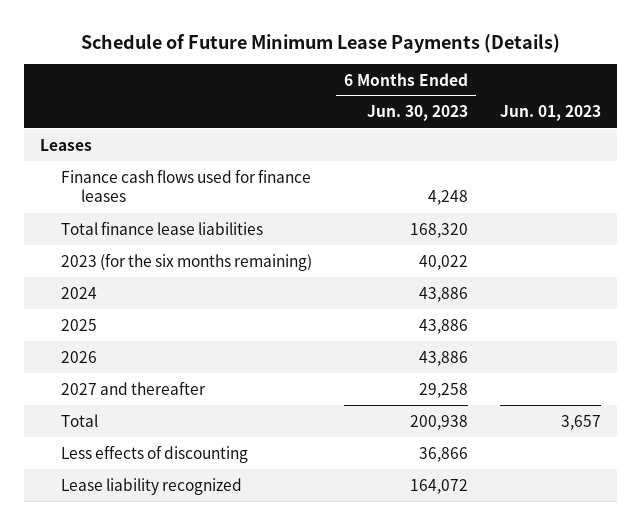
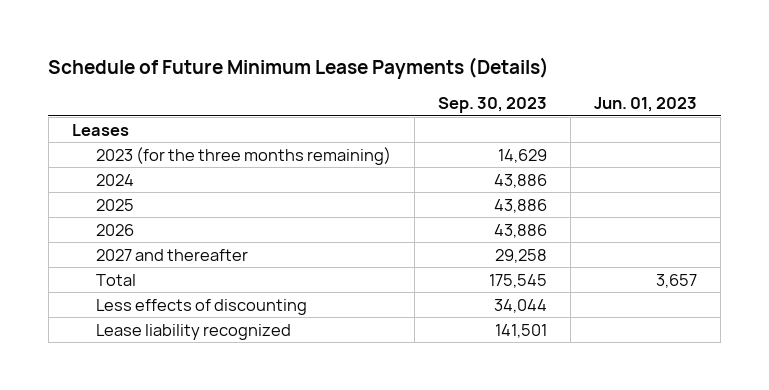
- | 6 Months Ended Jun. 30, 2023 | Jun. 01, 2023
+ | Sep. 30, 2023 | Jun. 01, 2023
- Finance cash flows used for finance leases | 4,248 |
- Total finance lease liabilities | 168,320 |
- 2023 (for the six months remaining) | 40,022 |
+ 2023 (for the three months remaining) | 14,629 |

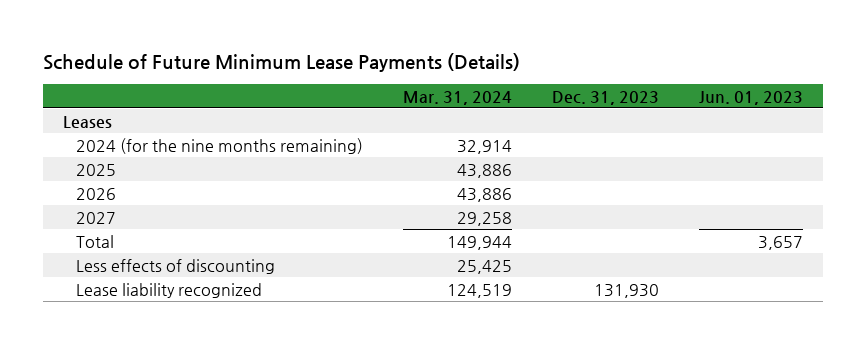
- | Sep. 30, 2023 | Jun. 01, 2023
+ | Mar. 31, 2024 | Dec. 31, 2023 | Jun. 01, 2023
- 2023 (for the three months remaining) | 14,629 |
- 2024 | 43,886 |
+ 2024 (for the nine months remaining) | 32,914 | |
- 2027 and thereafter | 29,258 |
+ 2027 | 29,258 | |

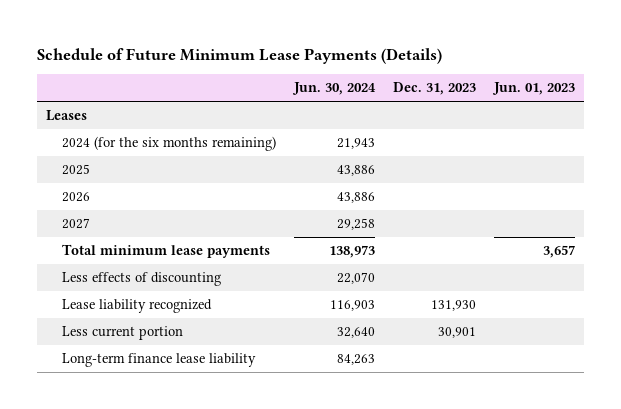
- | Mar. 31, 2024 | Dec. 31, 2023 | Jun. 01, 2023
+ | Jun. 30, 2024 | Dec. 31, 2023 | Jun. 01, 2023
- 2024 (for the nine months remaining) | 32,914 | |
+ 2024 (for the six months remaining) | 21,943 | |
- Total | 149,944 | | 3,657
+ Total minimum lease payments | 138,973 | | 3,657
+ Less current portion | 32,640 | 30,901 |
+ Long-term finance lease liability | 84,263 | |

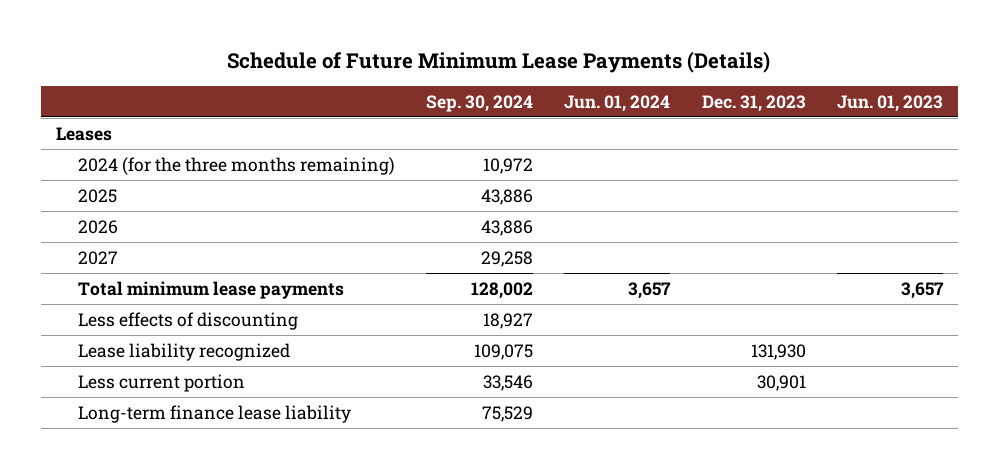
- | Jun. 30, 2024 | Dec. 31, 2023 | Jun. 01, 2023
+ | Sep. 30, 2024 | Jun. 01, 2024 | Dec. 31, 2023 | Jun. 01, 2023
- 2024 (for the six months remaining) | 21,943 | |
+ 2024 (for the three months remaining) | 10,972 | | |

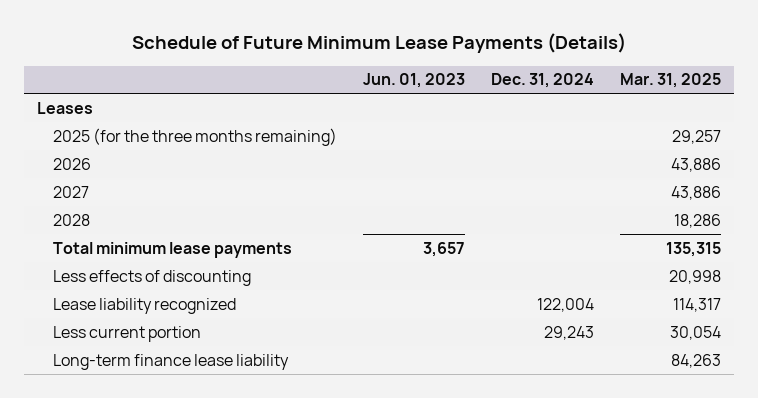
- | Sep. 30, 2024 | Jun. 01, 2024 | Dec. 31, 2023 | Jun. 01, 2023
+ | Jun. 01, 2023 | Dec. 31, 2024 | Mar. 31, 2025
- 2024 (for the three months remaining) | 10,972 | | |
- 2025 | 43,886 | | |
+ 2025 (for the three months remaining) | | | 29,257
+ 2028 | | | 18,286

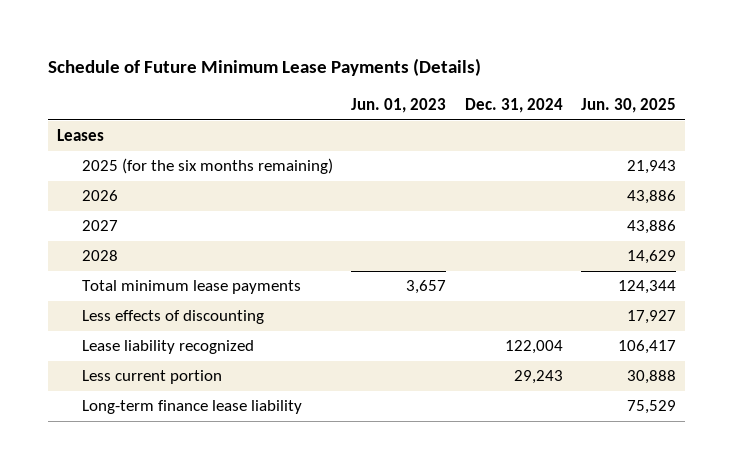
- | Jun. 01, 2023 | Dec. 31, 2024 | Mar. 31, 2025
+ | Jun. 01, 2023 | Dec. 31, 2024 | Jun. 30, 2025
- 2025 (for the three months remaining) | | | 29,257
+ 2025 (for the six months remaining) | | | 21,943

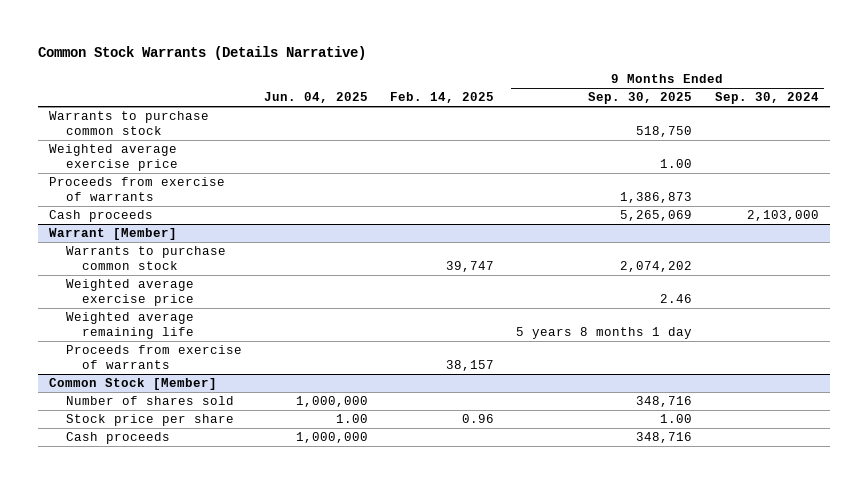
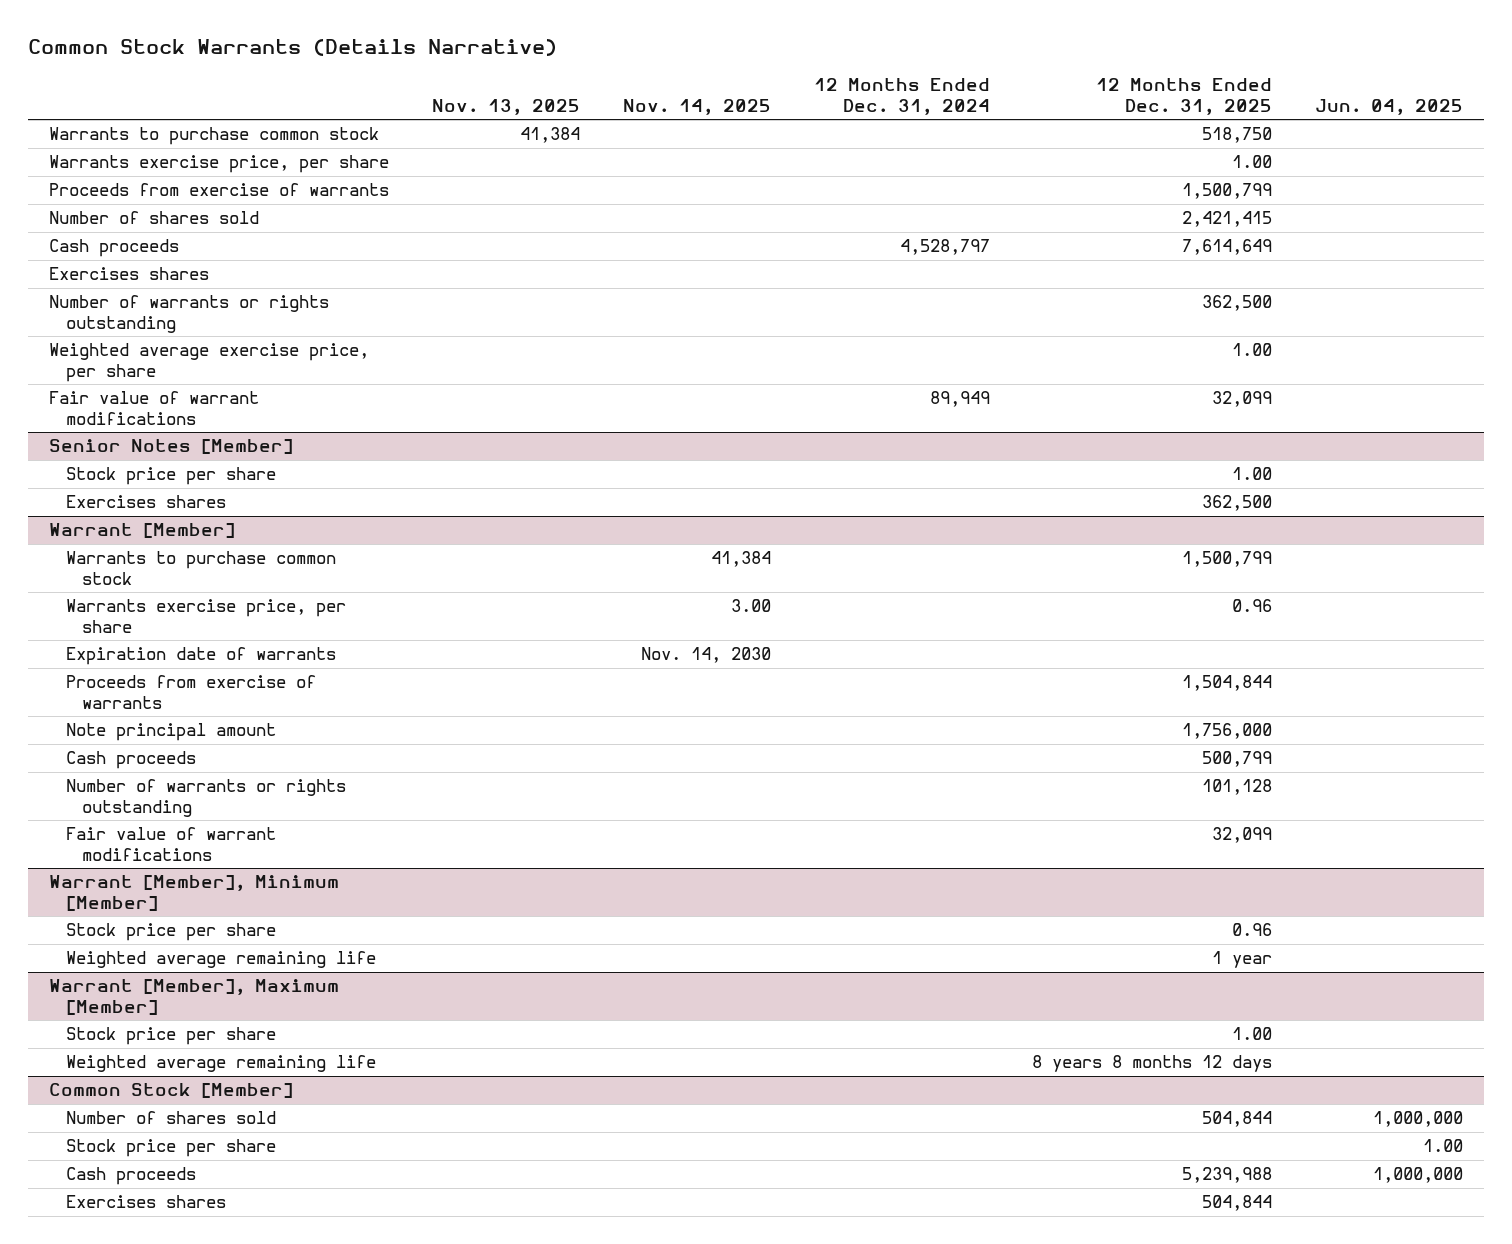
- | Jun. 04, 2025 | Feb. 14, 2025 | 9 Months Ended Sep. 30, 2025 | 9 Months Ended Sep. 30, 2024
+ | Nov. 13, 2025 | Nov. 14, 2025 | 12 Months Ended Dec. 31, 2024 | 12 Months Ended Dec. 31, 2025 | Jun. 04, 2025
- Weighted average exercise price | | | 1.00 |
+ Warrants exercise price, per share | | | | 1.00 |
+ Number of shares sold | | | | 2,421,415 |
+ Exercises shares
+ Number of warrants or rights outstanding | | | | 362,500 |
+ Weighted average exercise price, per share | | | | 1.00 |
+ Fair value of warrant modifications | | | 89,949 | 32,099 |
+ Senior Notes [Member]
+ Stock price per share | | | | 1.00 |
+ Exercises shares | | | | 362,500 |
@ Warrant [Member]
- Weighted average exercise price | | | 2.46 |
- Weighted average remaining life | | | 5 years 8 months 1 day |
+ Warrants exercise price, per share | | 3.00 | | 0.96 |
+ Expiration date of warrants | | Nov. 14, 2030 | | |
+ Note principal amount | | | | 1,756,000 |
+ Cash proceeds | | | | 500,799 |
+ Number of warrants or rights outstanding | | | | 101,128 |
+ Fair value of warrant modifications | | | | 32,099 |
+ Warrant [Member], Minimum [Member]
+ Stock price per share | | | | 0.96 |
+ Weighted average remaining life | | | | 1 year |
+ Warrant [Member], Maximum [Member]
+ Stock price per share | | | | 1.00 |
+ Weighted average remaining life | | | | 8 years 8 months 12 days |
@ Common Stock [Member]
+ Exercises shares | | | | 504,844 |

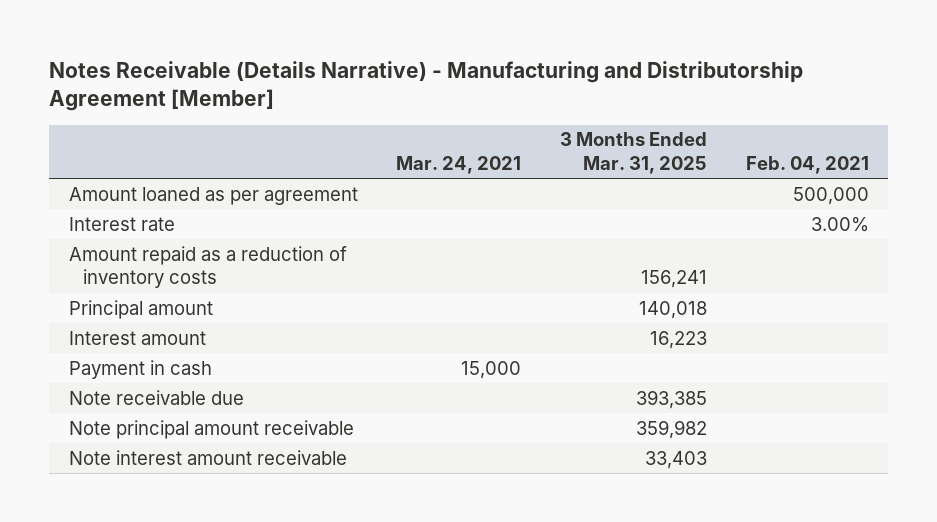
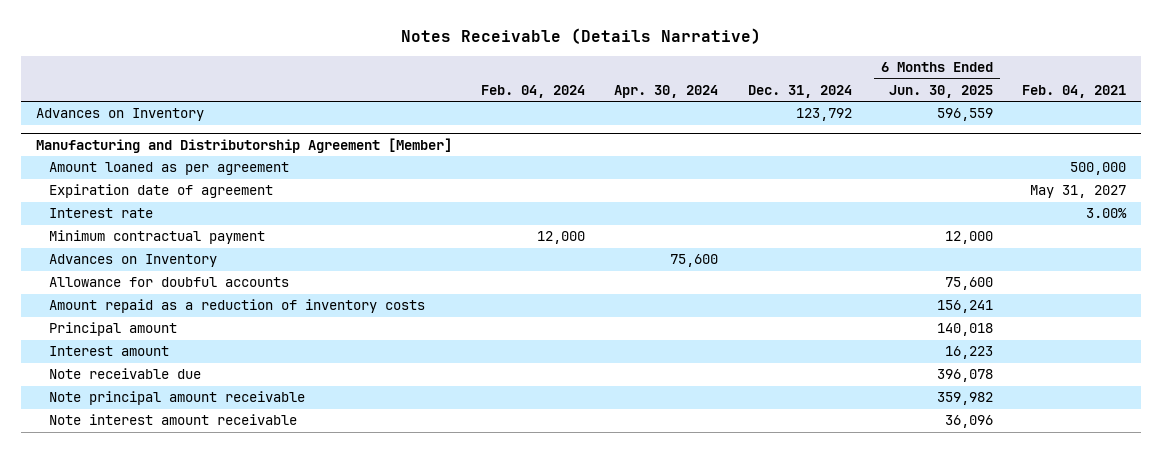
- Notes Receivable (Details Narrative) - Manufacturing and Distributorship Agreement [Member]
+ Notes Receivable (Details Narrative)
- | Mar. 24, 2021 | 3 Months Ended Mar. 31, 2025 | Feb. 04, 2021
+ | Feb. 04, 2024 | Apr. 30, 2024 | Dec. 31, 2024 | 6 Months Ended Jun. 30, 2025 | Feb. 04, 2021
- Amount loaned as per agreement | | | 500,000
- Interest rate | | | 3.00%
- Amount repaid as a reduction of inventory costs | | 156,241 |
- Principal amount | | 140,018 |
- Interest amount | | 16,223 |
- Payment in cash | 15,000 | |
- Note receivable due | | 393,385 |
- Note principal amount receivable | | 359,982 |
- Note interest amount receivable | | 33,403 |
+ Advances on Inventory | | | 123,792 | 596,559 |
+ Manufacturing and Distributorship Agreement [Member]
+ Amount loaned as per agreement | | | | | 500,000
+ Expiration date of agreement | | | | | May 31, 2027
+ Interest rate | | | | | 3.00%
+ Minimum contractual payment | 12,000 | | | 12,000 |
+ Advances on Inventory | | 75,600 | | |
+ Allowance for doubful accounts | | | | 75,600 |
+ Amount repaid as a reduction of inventory costs | | | | 156,241 |
+ Principal amount | | | | 140,018 |
+ Interest amount | | | | 16,223 |
+ Note receivable due | | | | 396,078 |
+ Note principal amount receivable | | | | 359,982 |
+ Note interest amount receivable | | | | 36,096 |

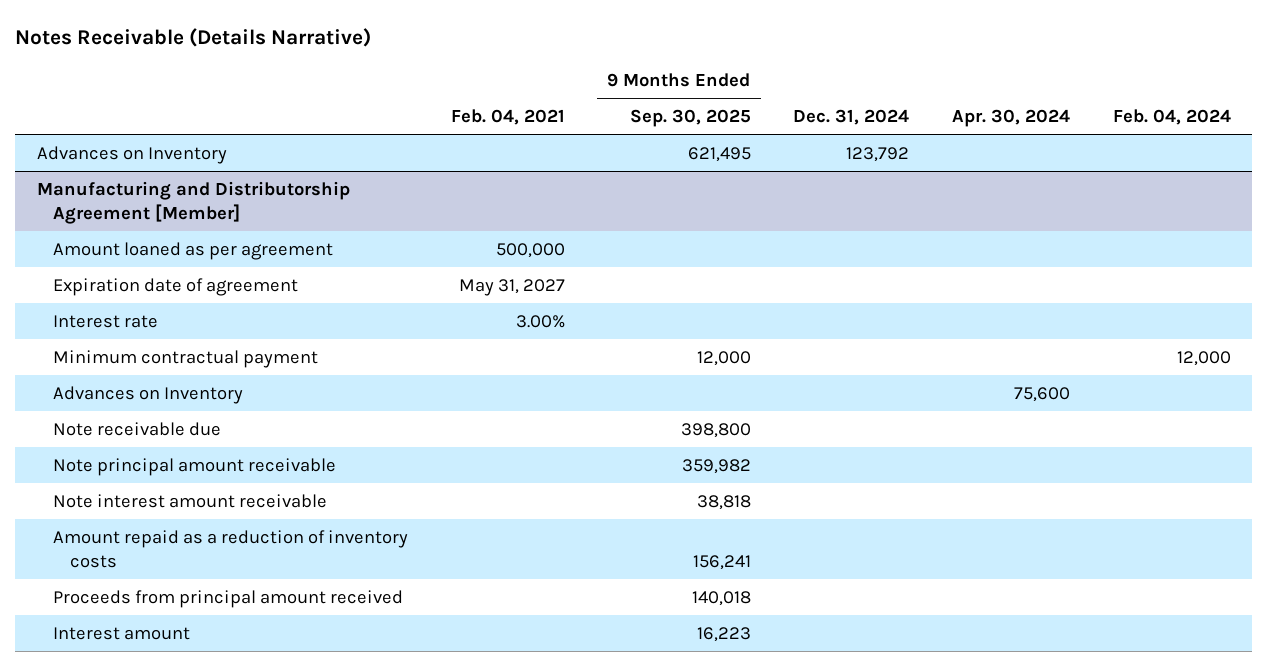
- | Feb. 04, 2024 | Apr. 30, 2024 | Dec. 31, 2024 | 6 Months Ended Jun. 30, 2025 | Feb. 04, 2021
+ | Feb. 04, 2021 | 9 Months Ended Sep. 30, 2025 | Dec. 31, 2024 | Apr. 30, 2024 | Feb. 04, 2024
@ Manufacturing and Distributorship Agreement [Member]
- Allowance for doubful accounts | | | | 75,600 |
- Principal amount | | | | 140,018 |
moved down: Amount repaid as a reduction of inventory costs | | 156,241 | | |
+ Proceeds from principal amount received | | 140,018 | | |
moved down: Interest amount | | 16,223 | | |

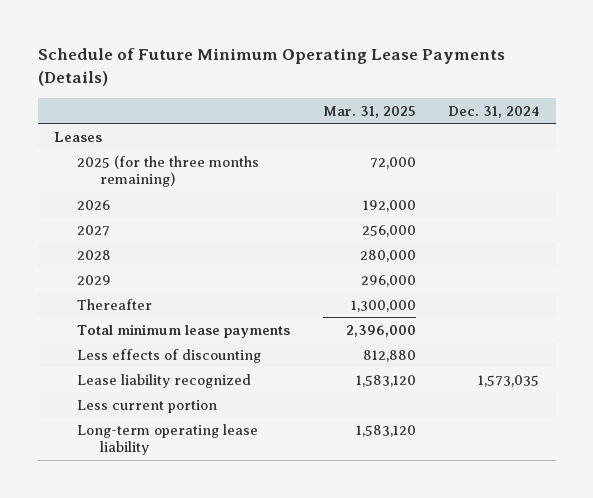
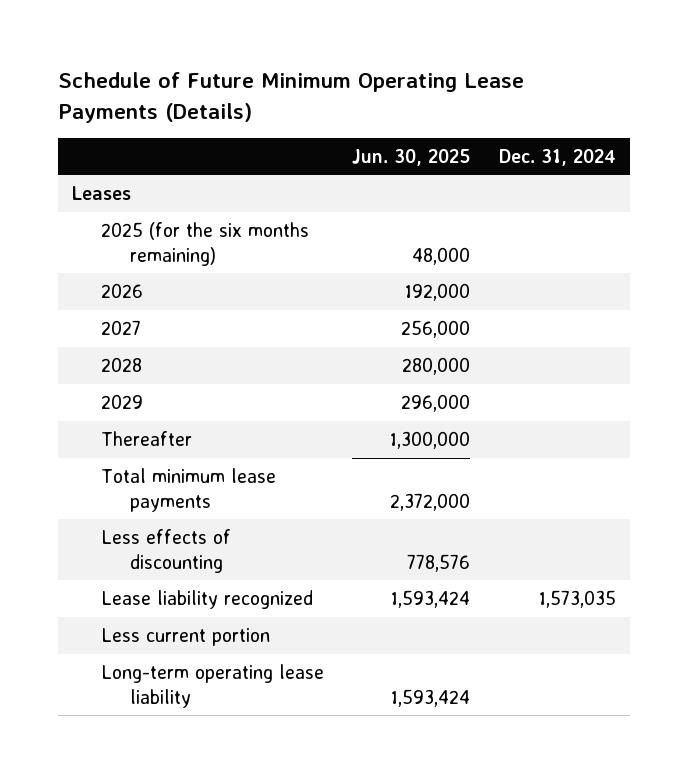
- | Mar. 31, 2025 | Dec. 31, 2024
+ | Jun. 30, 2025 | Dec. 31, 2024
- 2025 (for the three months remaining) | 72,000 |
+ 2025 (for the six months remaining) | 48,000 |

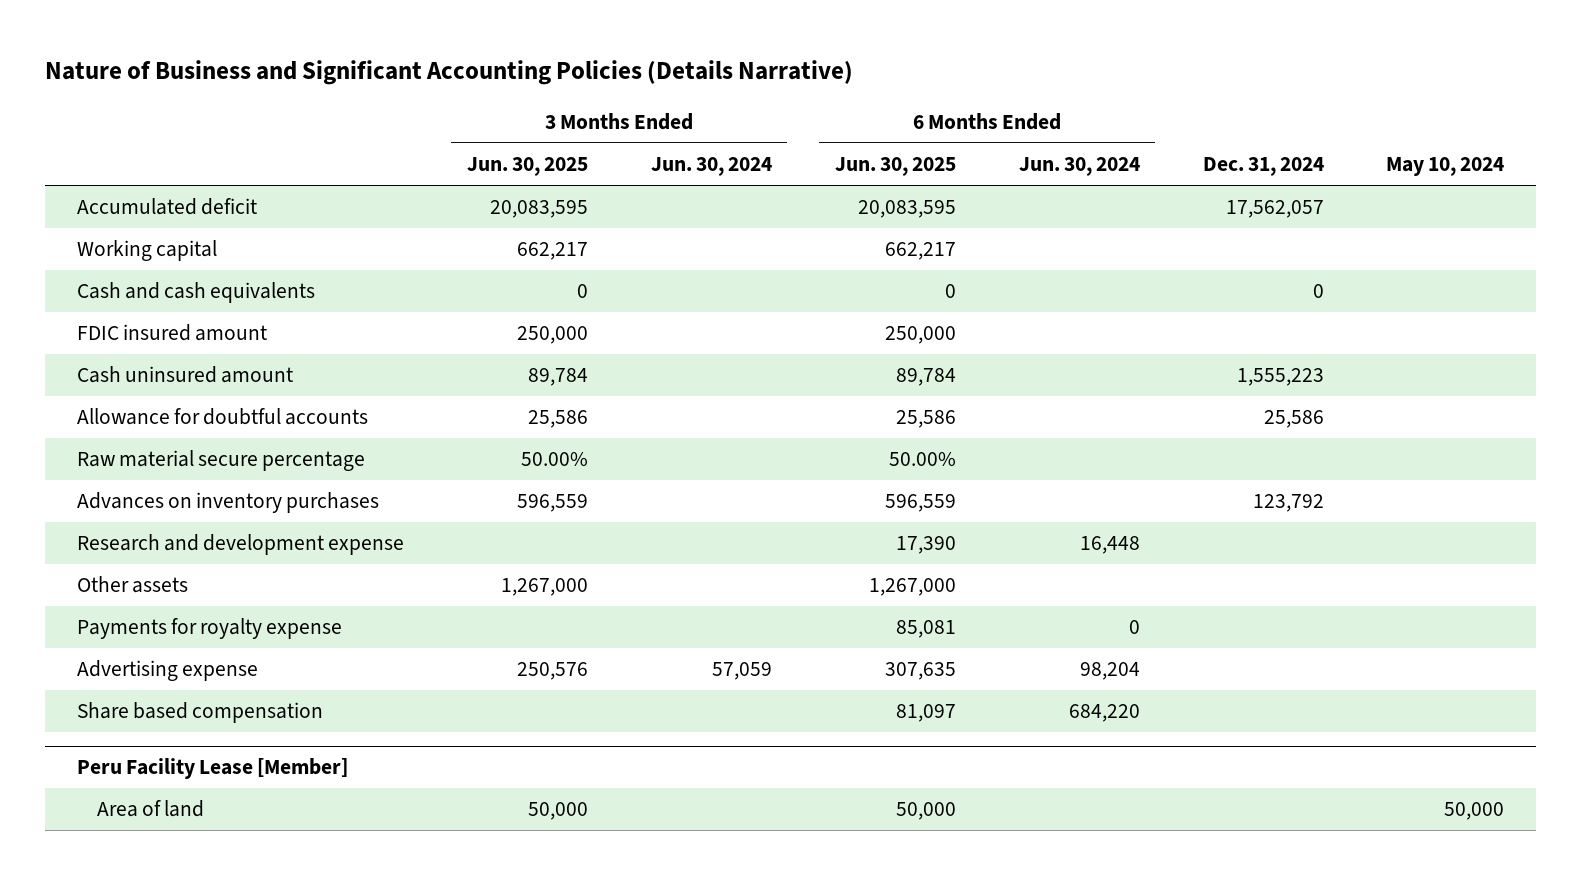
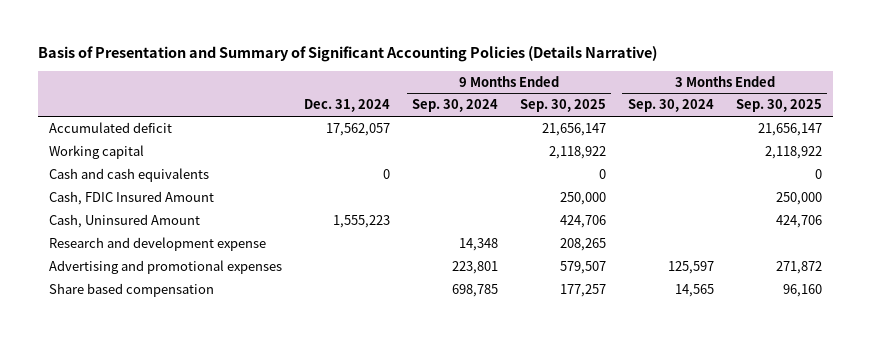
- Nature of Business and Significant Accounting Policies (Details Narrative)
+ Basis of Presentation and Summary of Significant Accounting Policies (Details Narrative)
- | 3 Months Ended Jun. 30, 2025 | 3 Months Ended Jun. 30, 2024 | 6 Months Ended Jun. 30, 2025 | 6 Months Ended Jun. 30, 2024 | Dec. 31, 2024 | May 10, 2024
+ | Dec. 31, 2024 | 9 Months Ended Sep. 30, 2024 | 9 Months Ended Sep. 30, 2025 | 3 Months Ended Sep. 30, 2024 | 3 Months Ended Sep. 30, 2025
- FDIC insured amount | 250,000 | | 250,000 | | |
- Cash uninsured amount | 89,784 | | 89,784 | | 1,555,223 |
- Allowance for doubtful accounts | 25,586 | | 25,586 | | 25,586 |
- Raw material secure percentage | 50.00% | | 50.00% | | |
- Advances on inventory purchases | 596,559 | | 596,559 | | 123,792 |
+ Cash, FDIC Insured Amount | | | 250,000 | | 250,000
+ Cash, Uninsured Amount | 1,555,223 | | 424,706 | | 424,706
- Other assets | 1,267,000 | | 1,267,000 | | |
- Payments for royalty expense | | | 85,081 | 0 | |
- Advertising expense | 250,576 | 57,059 | 307,635 | 98,204 | |
+ Advertising and promotional expenses | | 223,801 | 579,507 | 125,597 | 271,872
- Peru Facility Lease [Member]
- Area of land | 50,000 | | 50,000 | | | 50,000

